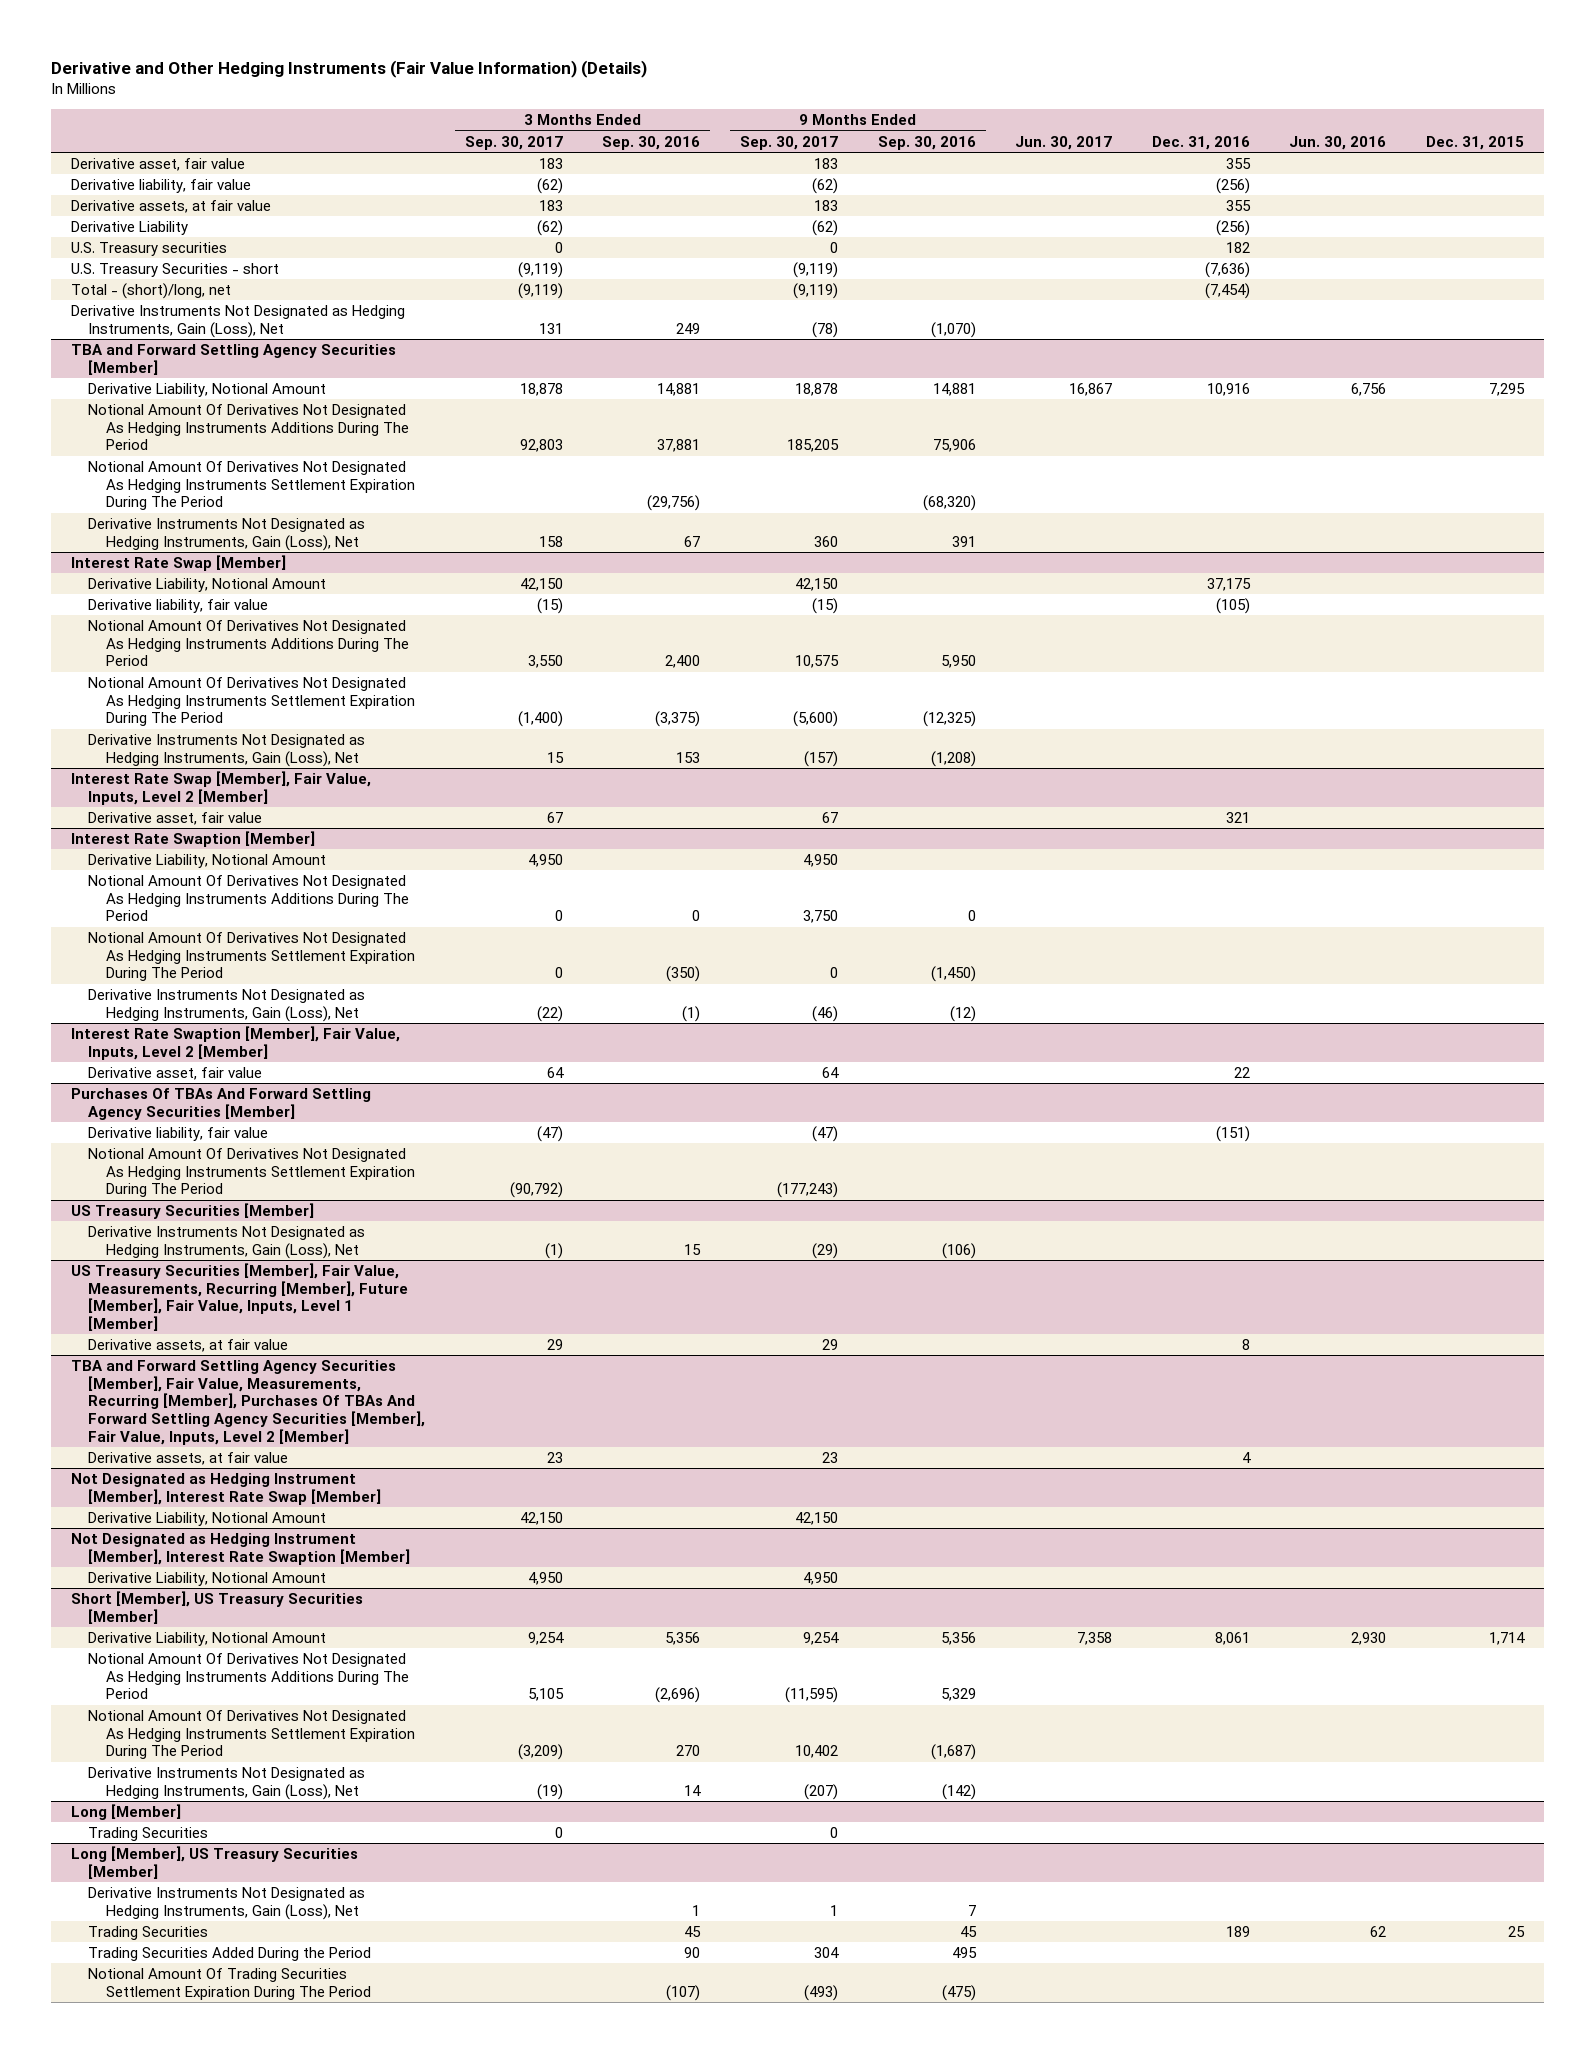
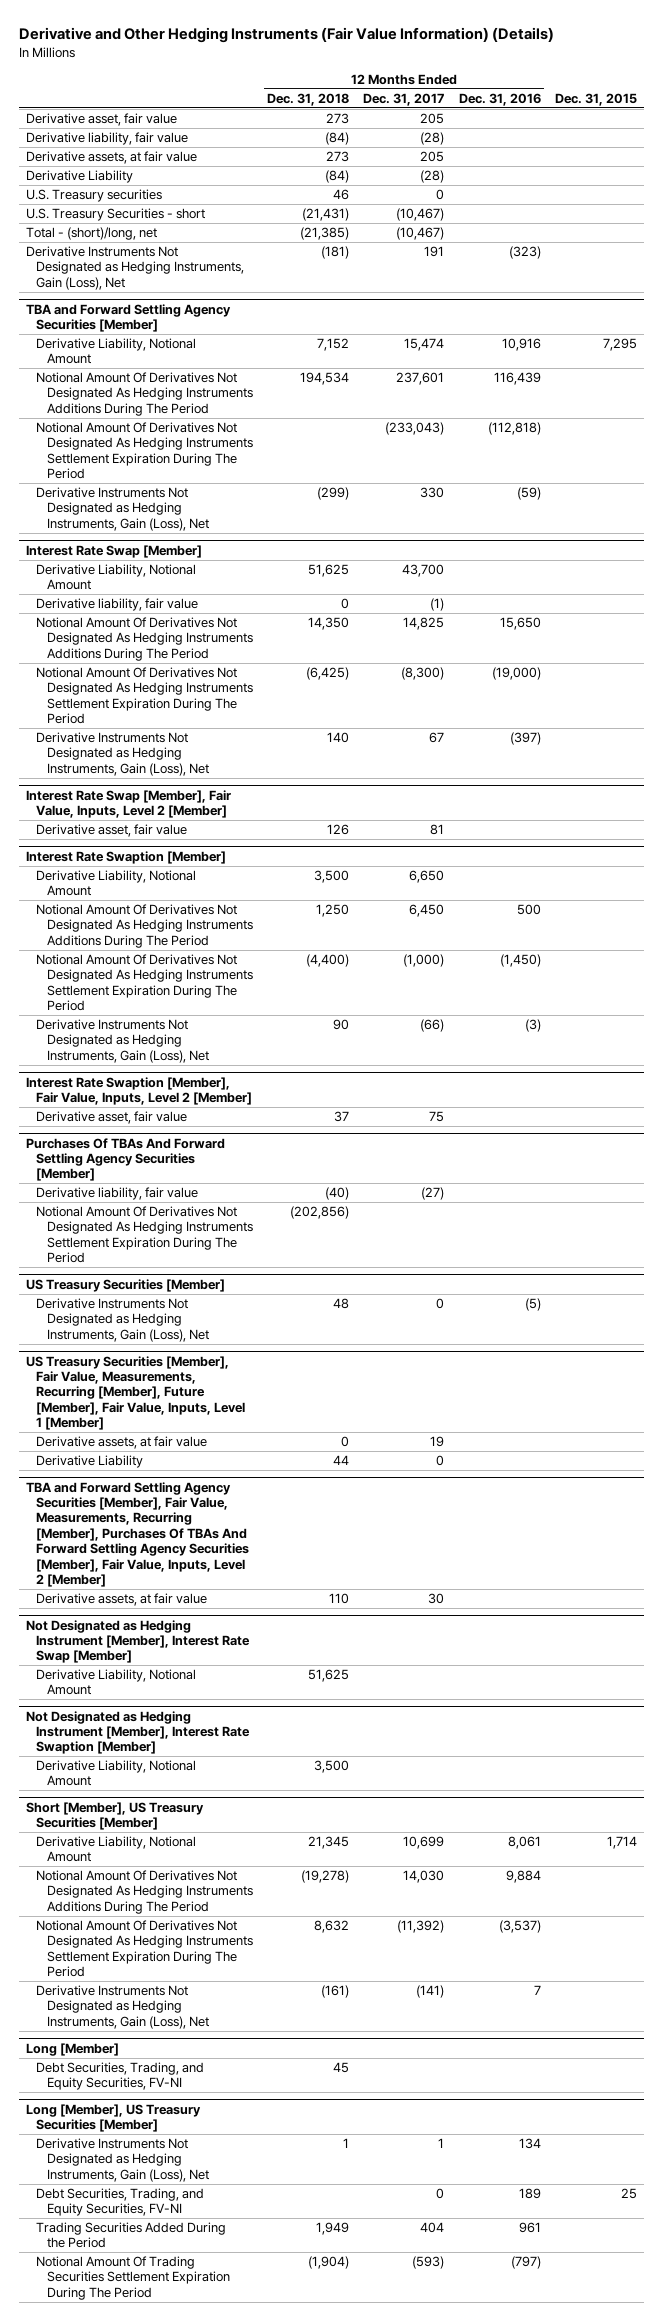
- | 3 Months Ended Sep. 30, 2017 | 3 Months Ended Sep. 30, 2016 | 9 Months Ended Sep. 30, 2017 | 9 Months Ended Sep. 30, 2016 | Jun. 30, 2017 | Dec. 31, 2016 | Jun. 30, 2016 | Dec. 31, 2015
+ | 12 Months Ended Dec. 31, 2018 | 12 Months Ended Dec. 31, 2017 | 12 Months Ended Dec. 31, 2016 | Dec. 31, 2015
@ US Treasury Securities [Member], Fair Value, Measurements, Recurring [Member], Future [Member], Fair Value, Inputs, Level 1 [Member]
+ Derivative Liability | 44 | 0 | |
@ Long [Member]
- Trading Securities | 0 | | 0 | | | | |
+ Debt Securities, Trading, and Equity Securities, FV-NI | 45 | | |
@ Long [Member], US Treasury Securities [Member]
- Trading Securities | | 45 | | 45 | | 189 | 62 | 25
+ Debt Securities, Trading, and Equity Securities, FV-NI | | 0 | 189 | 25

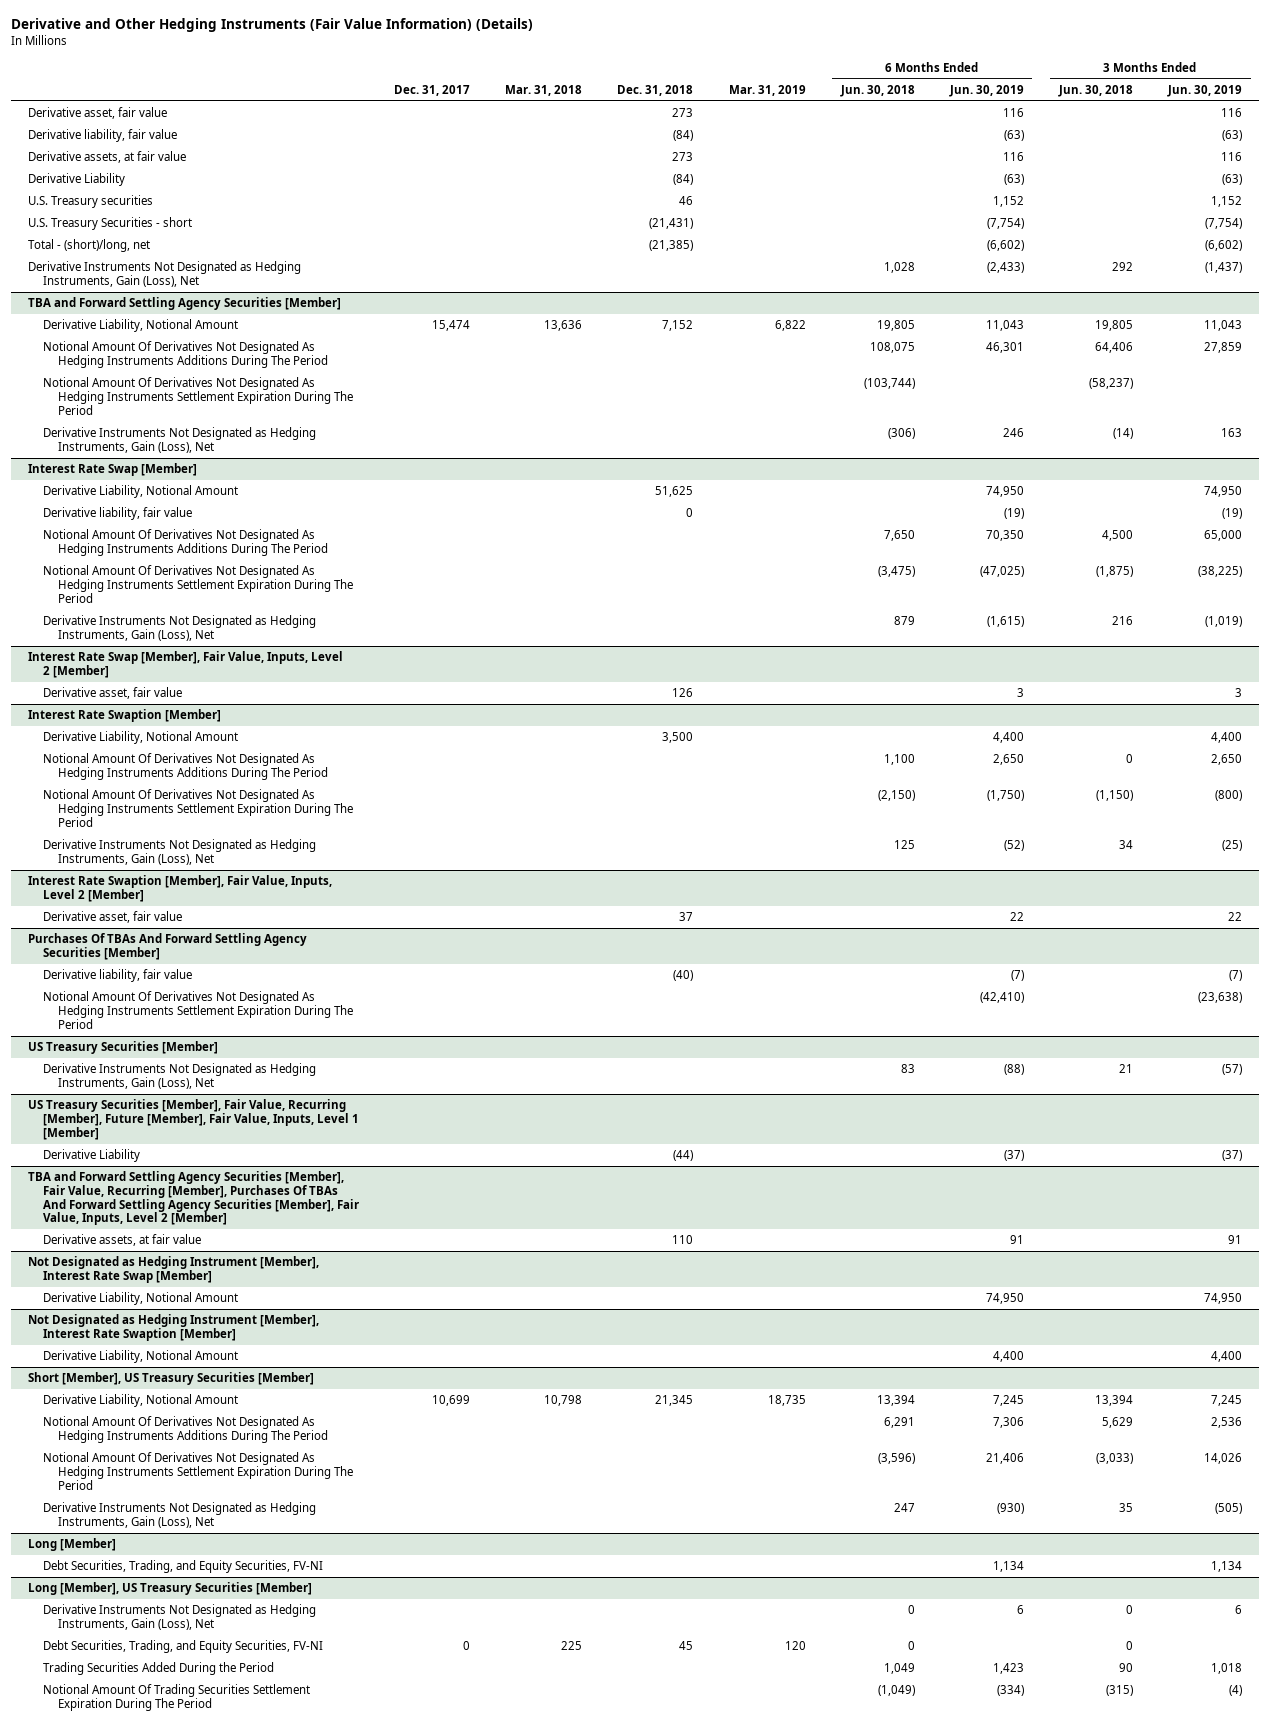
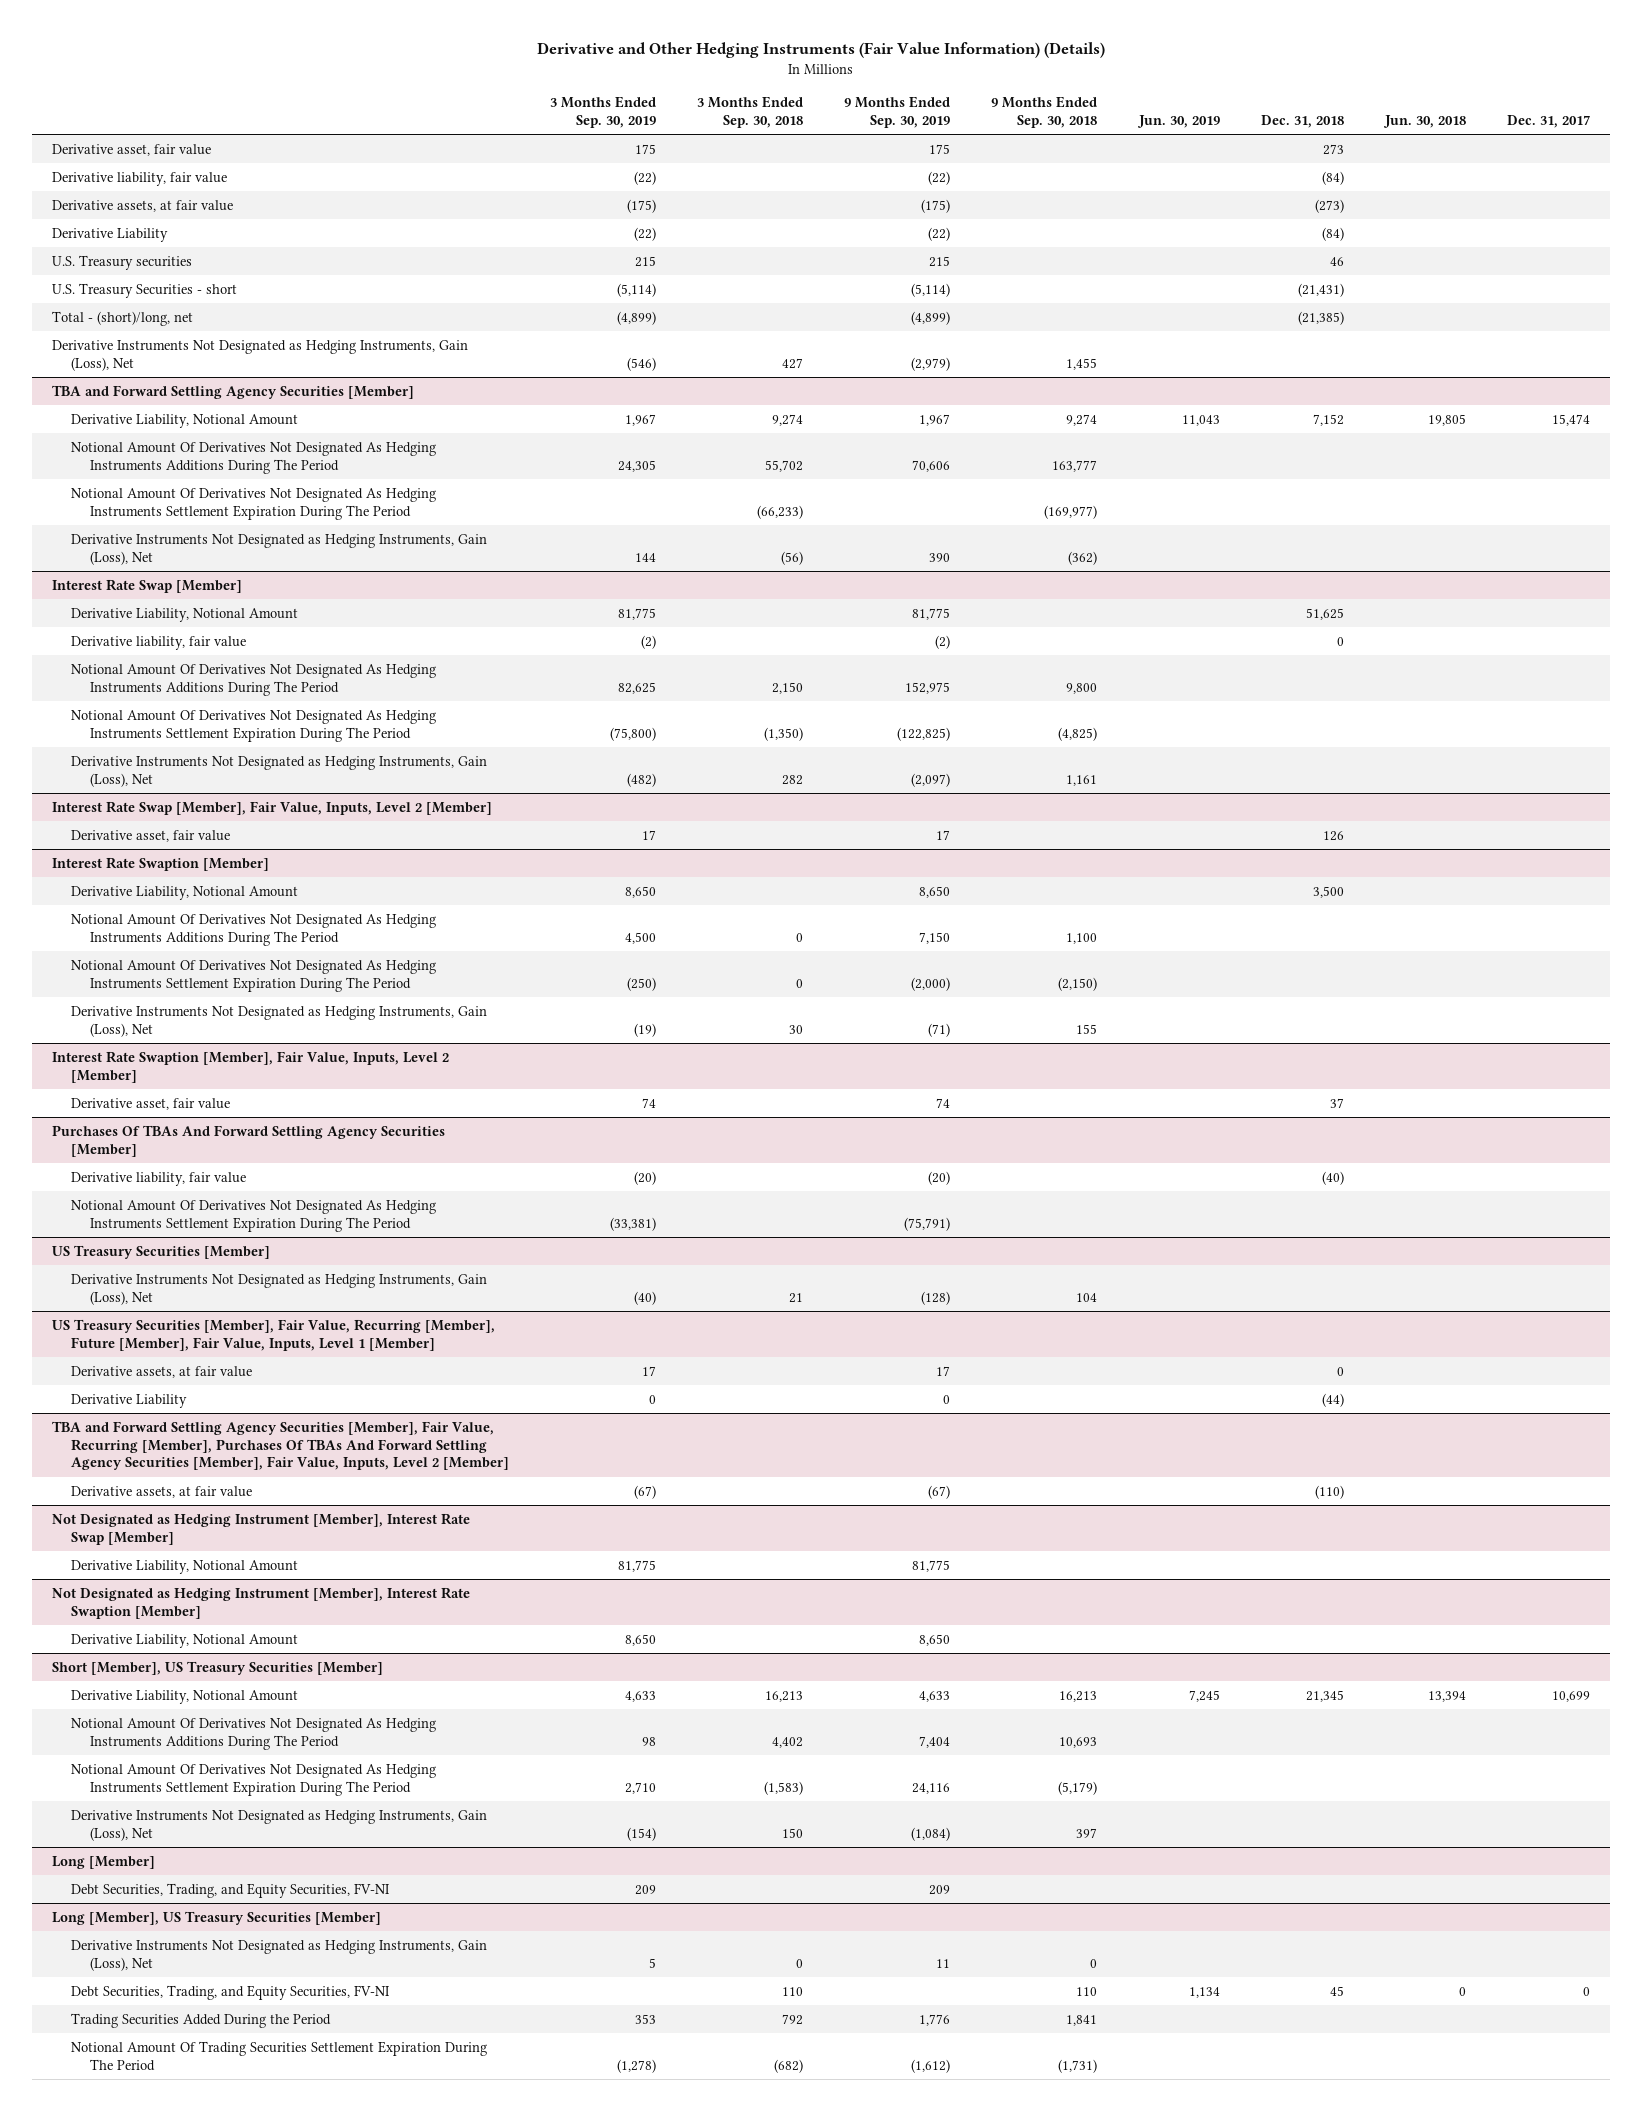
- | Dec. 31, 2017 | Mar. 31, 2018 | Dec. 31, 2018 | Mar. 31, 2019 | 6 Months Ended Jun. 30, 2018 | 6 Months Ended Jun. 30, 2019 | 3 Months Ended Jun. 30, 2018 | 3 Months Ended Jun. 30, 2019
+ | 3 Months Ended Sep. 30, 2019 | 3 Months Ended Sep. 30, 2018 | 9 Months Ended Sep. 30, 2019 | 9 Months Ended Sep. 30, 2018 | Jun. 30, 2019 | Dec. 31, 2018 | Jun. 30, 2018 | Dec. 31, 2017
- Derivative assets, at fair value | | | 273 | | | 116 | | 116
+ Derivative assets, at fair value | (175) | | (175) | | | (273) | |
@ US Treasury Securities [Member], Fair Value, Recurring [Member], Future [Member], Fair Value, Inputs, Level 1 [Member]
+ Derivative assets, at fair value | 17 | | 17 | | | 0 | |
@ TBA and Forward Settling Agency Securities [Member], Fair Value, Recurring [Member], Purchases Of TBAs And Forward Settling Agency Securities [Member], Fair Value, Inputs, Level 2 [Member]
- Derivative assets, at fair value | | | 110 | | | 91 | | 91
+ Derivative assets, at fair value | (67) | | (67) | | | (110) | |

